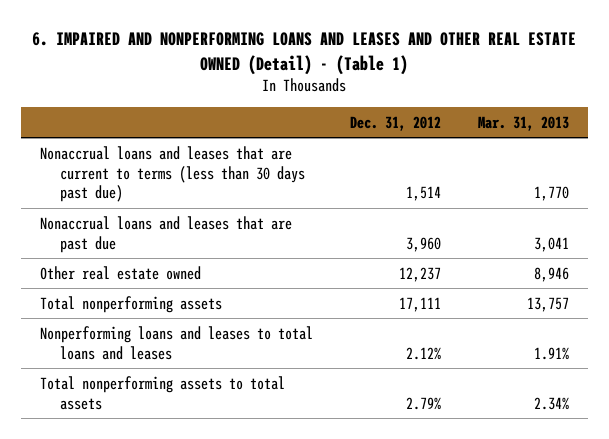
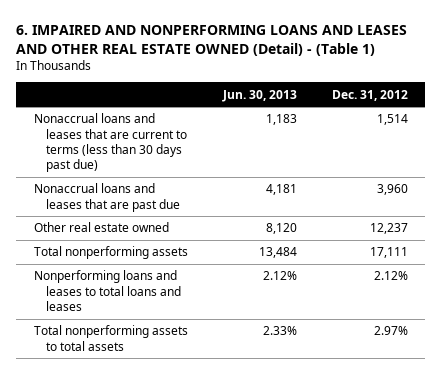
- | Dec. 31, 2012 | Mar. 31, 2013
+ | Jun. 30, 2013 | Dec. 31, 2012
- Total nonperforming assets to total assets | 2.79% | 2.34%
+ Total nonperforming assets to total assets | 2.33% | 2.97%

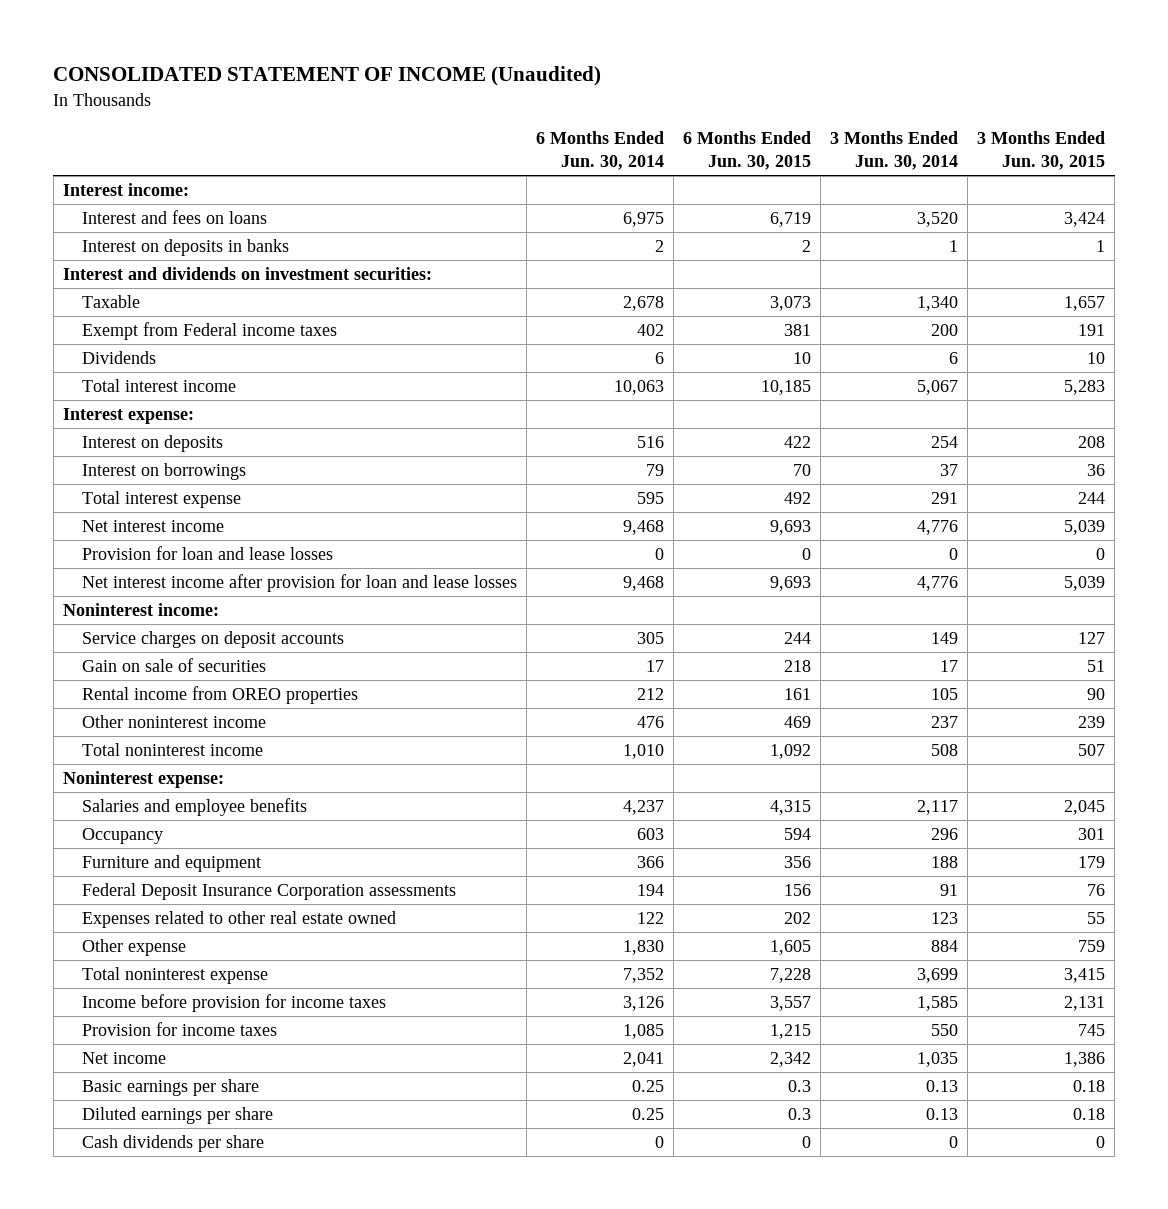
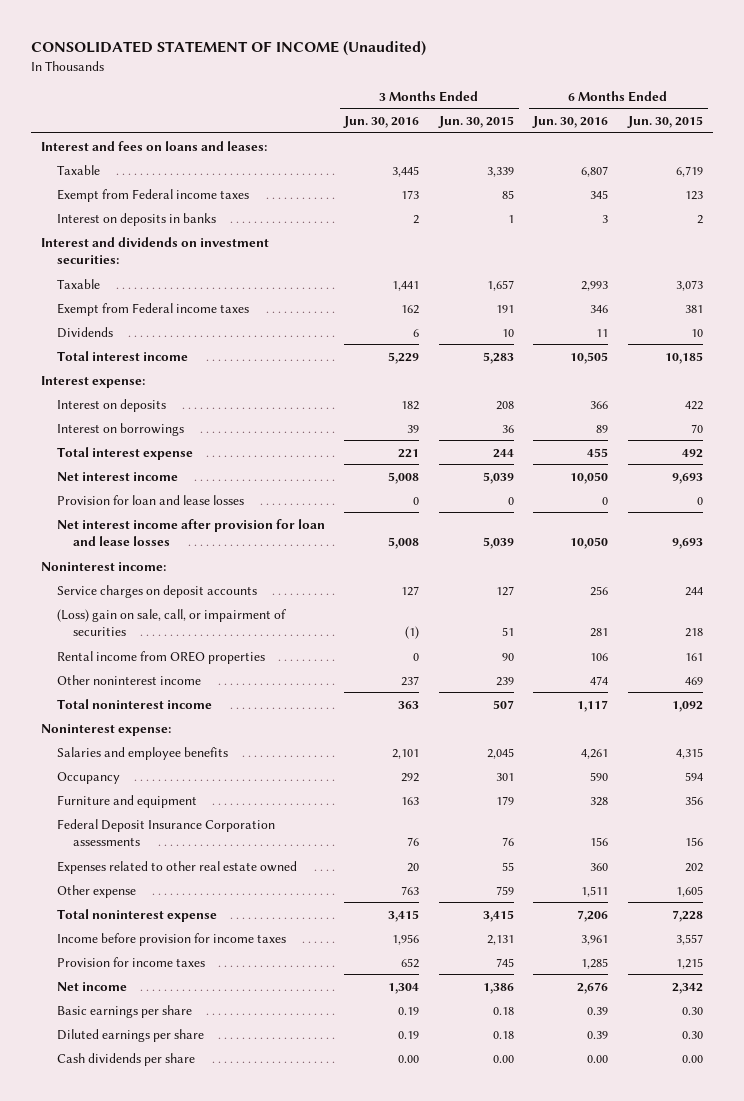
- | 6 Months Ended Jun. 30, 2014 | 6 Months Ended Jun. 30, 2015 | 3 Months Ended Jun. 30, 2014 | 3 Months Ended Jun. 30, 2015
+ | 3 Months Ended Jun. 30, 2016 | 3 Months Ended Jun. 30, 2015 | 6 Months Ended Jun. 30, 2016 | 6 Months Ended Jun. 30, 2015
- Interest income:
- Interest and fees on loans | 6,975 | 6,719 | 3,520 | 3,424
+ Interest and fees on loans and leases:
+ Taxable | 3,445 | 3,339 | 6,807 | 6,719
+ Exempt from Federal income taxes | 173 | 85 | 345 | 123
- Gain on sale of securities | 17 | 218 | 17 | 51
+ (Loss) gain on sale, call, or impairment of securities | (1) | 51 | 281 | 218
- Basic earnings per share | 0.25 | 0.3 | 0.13 | 0.18
- Diluted earnings per share | 0.25 | 0.3 | 0.13 | 0.18
- Cash dividends per share | 0 | 0 | 0 | 0
+ Basic earnings per share | 0.19 | 0.18 | 0.39 | 0.30
+ Diluted earnings per share | 0.19 | 0.18 | 0.39 | 0.30
+ Cash dividends per share | 0.00 | 0.00 | 0.00 | 0.00

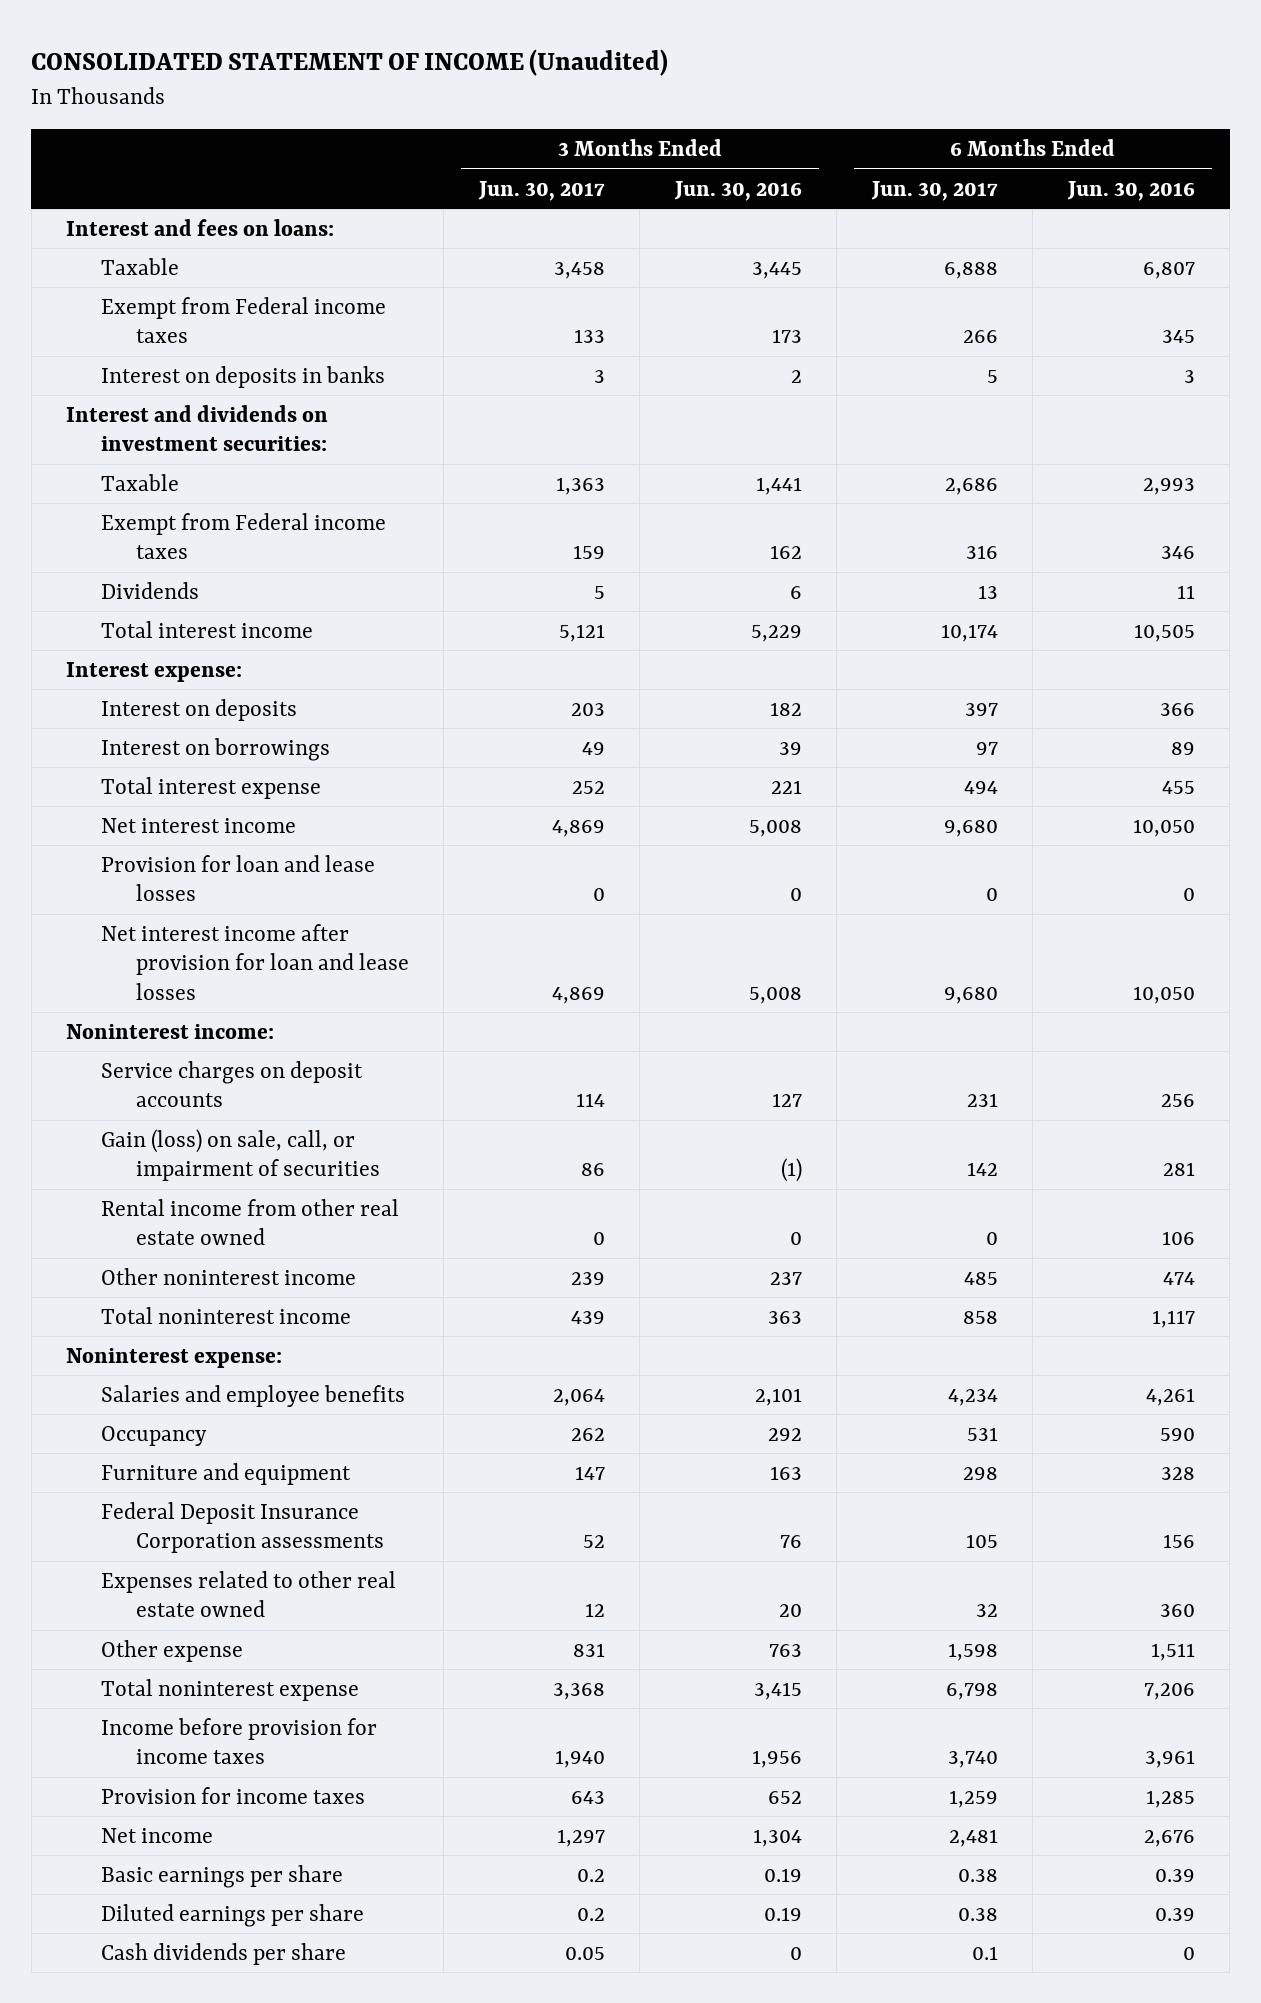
- | 3 Months Ended Jun. 30, 2016 | 3 Months Ended Jun. 30, 2015 | 6 Months Ended Jun. 30, 2016 | 6 Months Ended Jun. 30, 2015
+ | 3 Months Ended Jun. 30, 2017 | 3 Months Ended Jun. 30, 2016 | 6 Months Ended Jun. 30, 2017 | 6 Months Ended Jun. 30, 2016
- Interest and fees on loans and leases:
+ Interest and fees on loans:
- (Loss) gain on sale, call, or impairment of securities | (1) | 51 | 281 | 218
- Rental income from OREO properties | 0 | 90 | 106 | 161
+ Gain (loss) on sale, call, or impairment of securities | 86 | (1) | 142 | 281
+ Rental income from other real estate owned | 0 | 0 | 0 | 106
- Cash dividends per share | 0.00 | 0.00 | 0.00 | 0.00
+ Cash dividends per share | 0.05 | 0 | 0.1 | 0

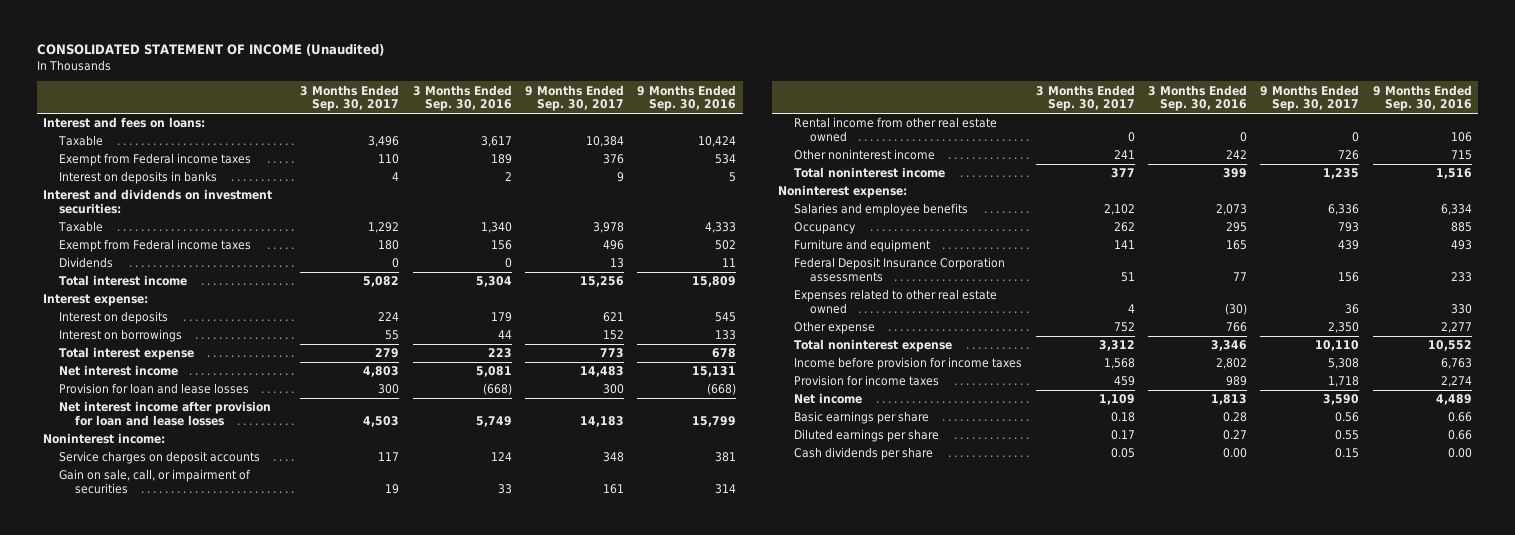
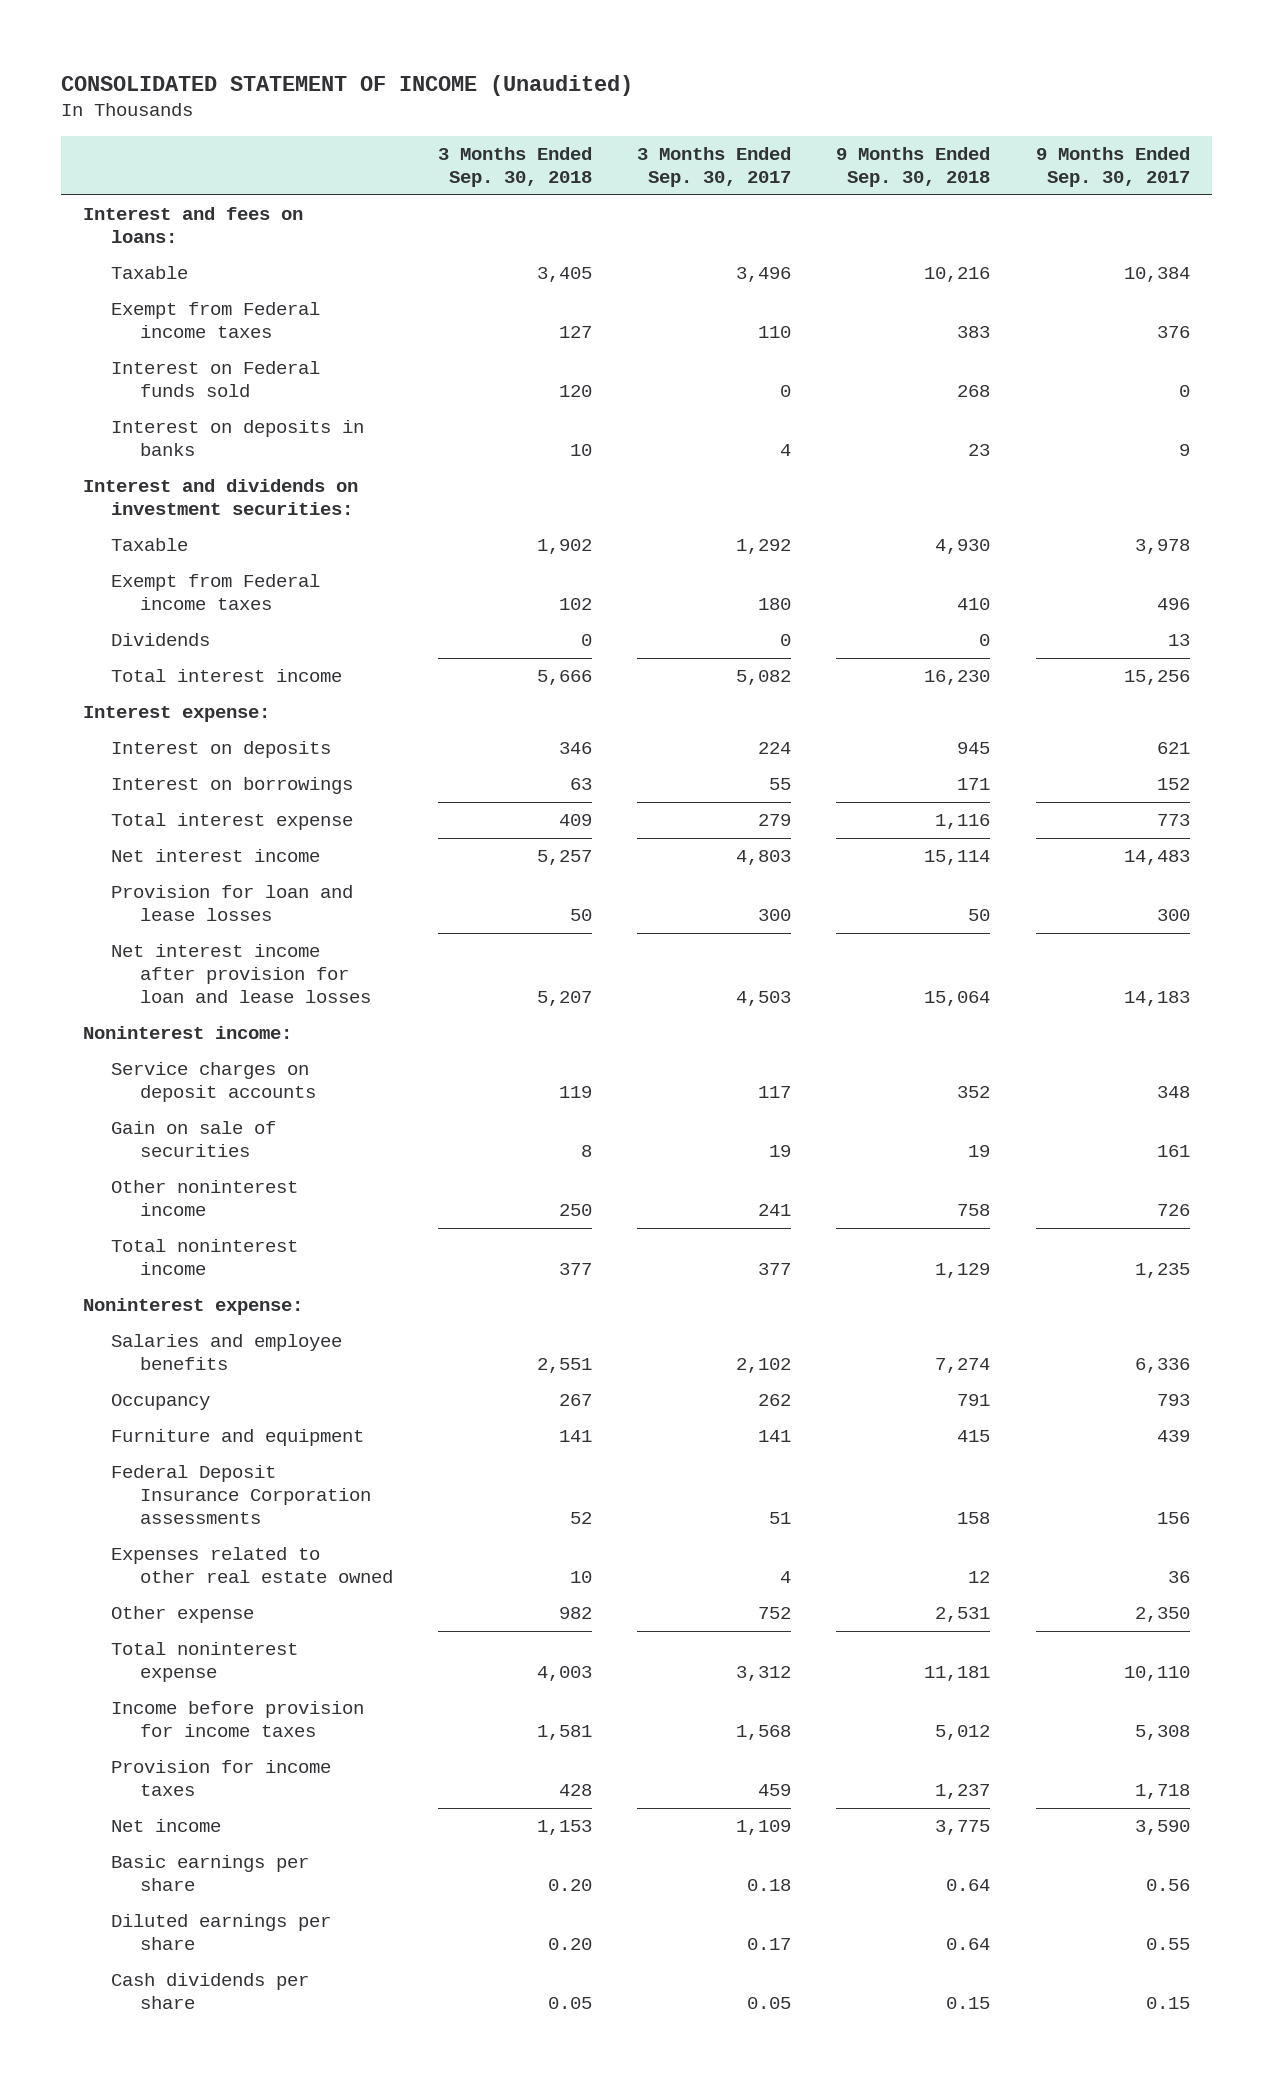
- | 3 Months Ended Sep. 30, 2017 | 3 Months Ended Sep. 30, 2016 | 9 Months Ended Sep. 30, 2017 | 9 Months Ended Sep. 30, 2016
+ | 3 Months Ended Sep. 30, 2018 | 3 Months Ended Sep. 30, 2017 | 9 Months Ended Sep. 30, 2018 | 9 Months Ended Sep. 30, 2017
+ Interest on Federal funds sold | 120 | 0 | 268 | 0
- Gain on sale, call, or impairment of securities | 19 | 33 | 161 | 314
- Rental income from other real estate owned | 0 | 0 | 0 | 106
+ Gain on sale of securities | 8 | 19 | 19 | 161

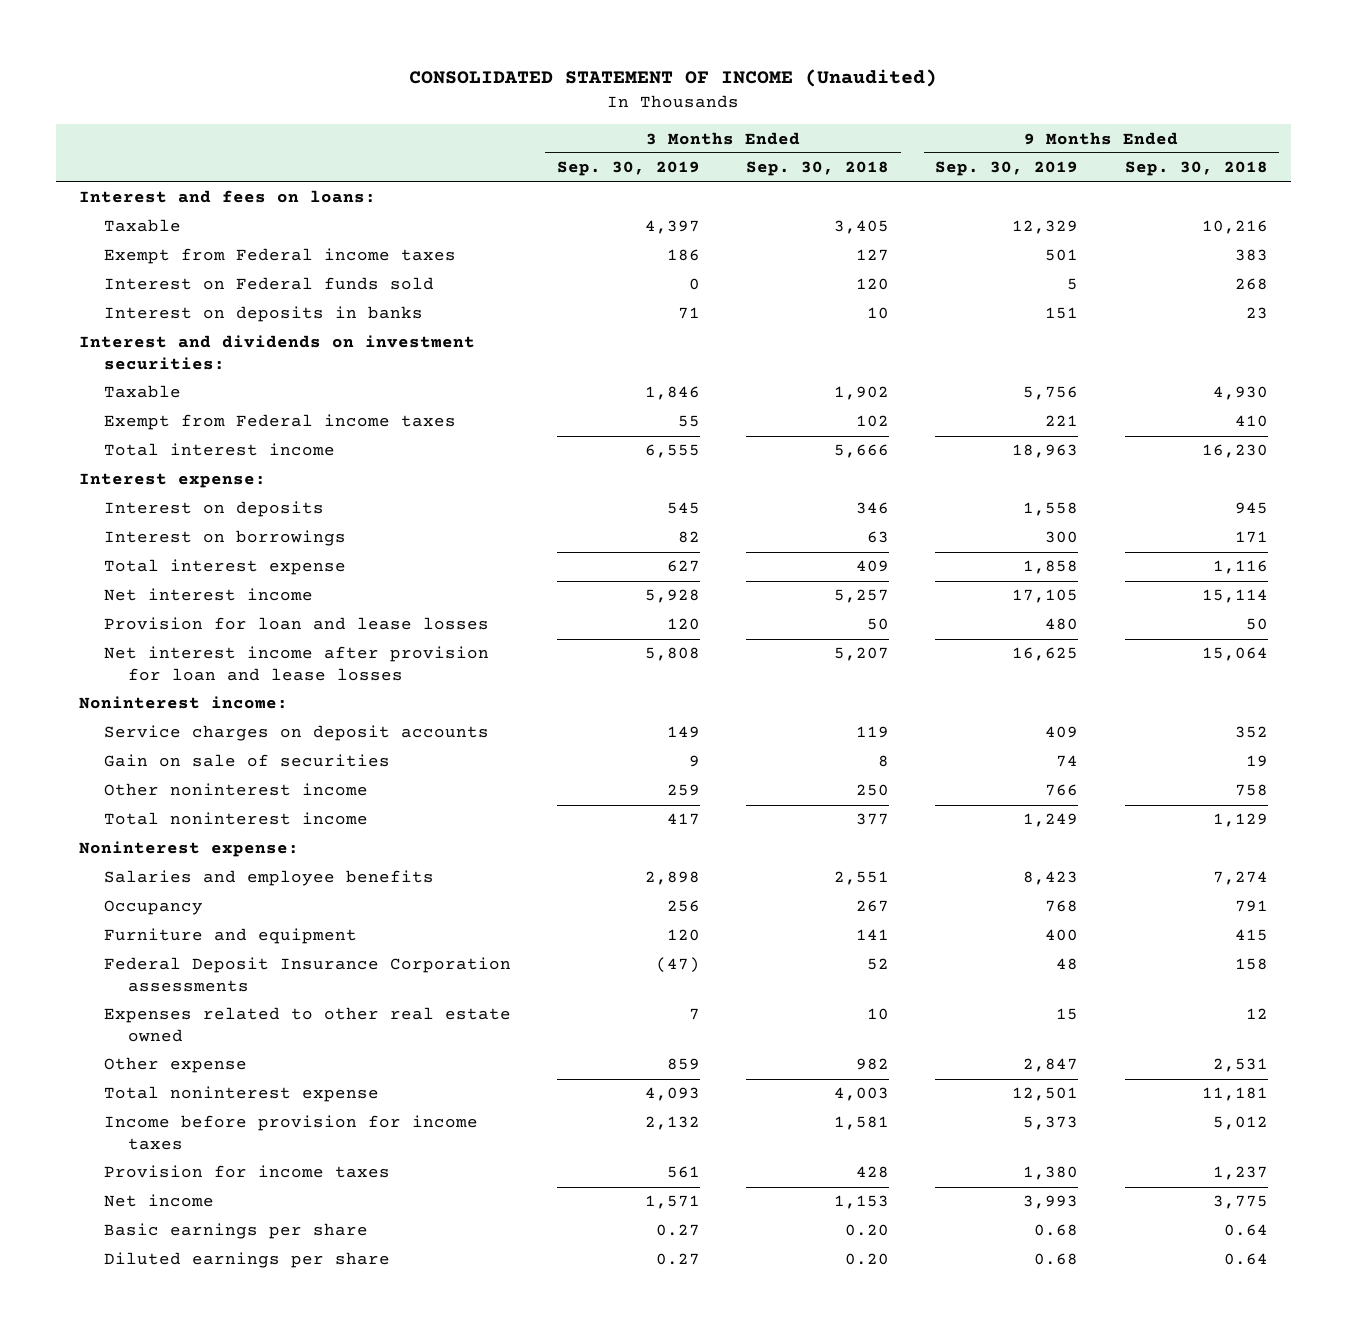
- | 3 Months Ended Sep. 30, 2018 | 3 Months Ended Sep. 30, 2017 | 9 Months Ended Sep. 30, 2018 | 9 Months Ended Sep. 30, 2017
+ | 3 Months Ended Sep. 30, 2019 | 3 Months Ended Sep. 30, 2018 | 9 Months Ended Sep. 30, 2019 | 9 Months Ended Sep. 30, 2018
- Dividends | 0 | 0 | 0 | 13
- Cash dividends per share | 0.05 | 0.05 | 0.15 | 0.15

